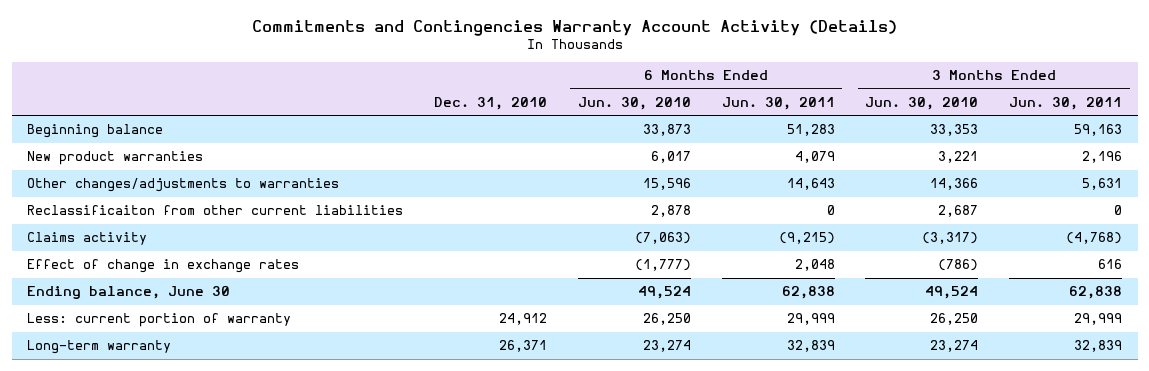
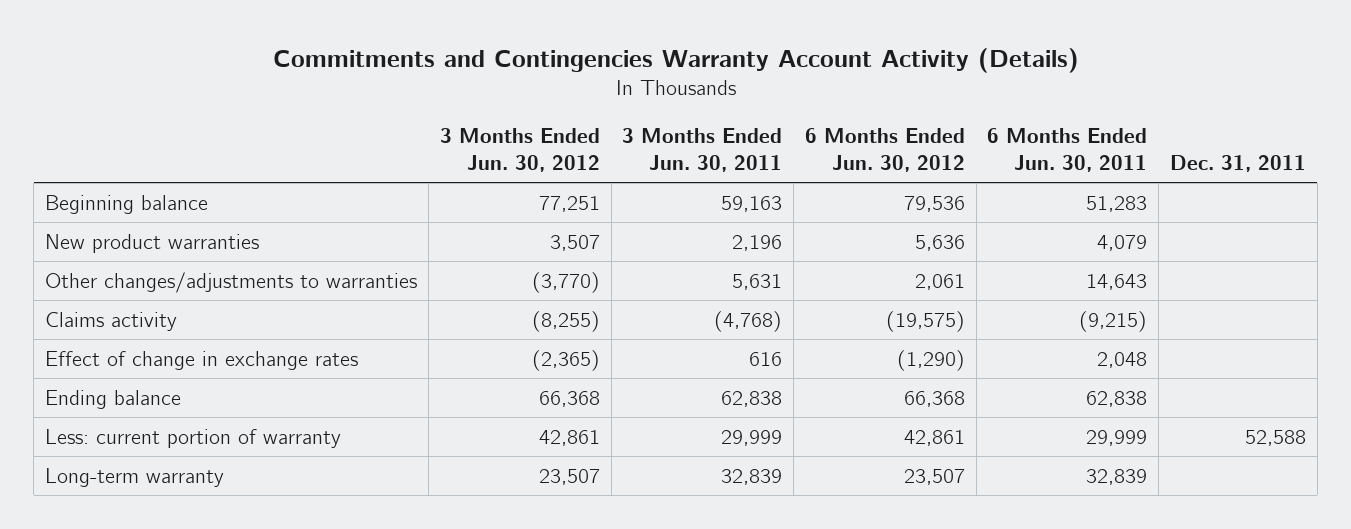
- | Dec. 31, 2010 | 6 Months Ended Jun. 30, 2010 | 6 Months Ended Jun. 30, 2011 | 3 Months Ended Jun. 30, 2010 | 3 Months Ended Jun. 30, 2011
+ | 3 Months Ended Jun. 30, 2012 | 3 Months Ended Jun. 30, 2011 | 6 Months Ended Jun. 30, 2012 | 6 Months Ended Jun. 30, 2011 | Dec. 31, 2011
- Reclassificaiton from other current liabilities | | 2,878 | 0 | 2,687 | 0
- Ending balance, June 30 | | 49,524 | 62,838 | 49,524 | 62,838
+ Ending balance | 66,368 | 62,838 | 66,368 | 62,838 |

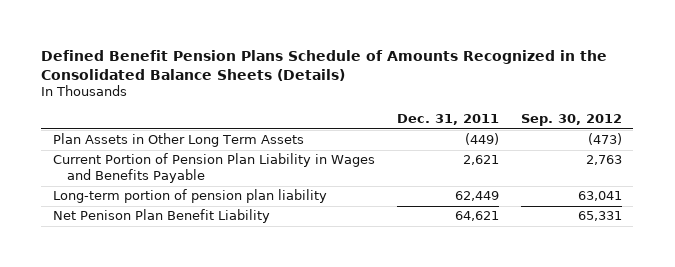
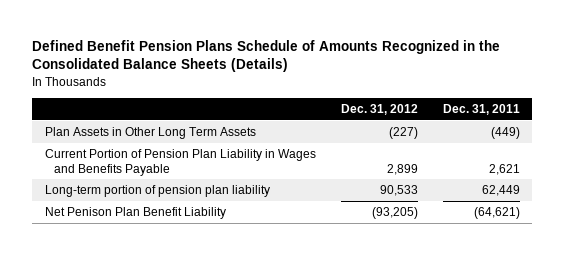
- | Dec. 31, 2011 | Sep. 30, 2012
+ | Dec. 31, 2012 | Dec. 31, 2011
- Net Penison Plan Benefit Liability | 64,621 | 65,331
+ Net Penison Plan Benefit Liability | (93,205) | (64,621)

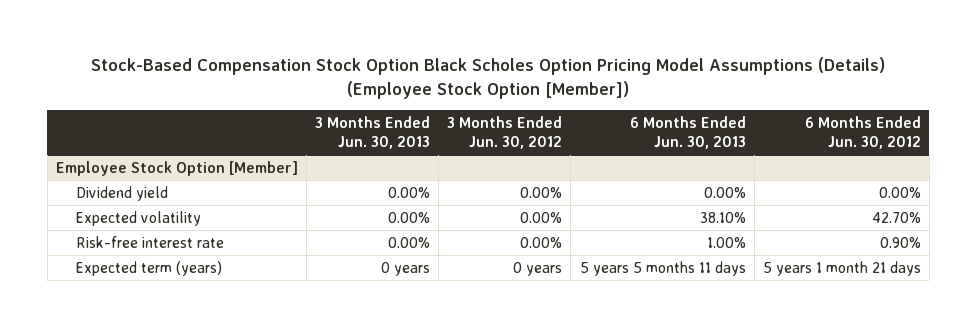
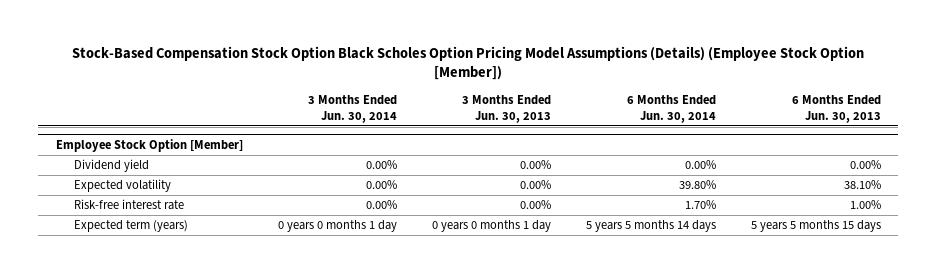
- | 3 Months Ended Jun. 30, 2013 | 3 Months Ended Jun. 30, 2012 | 6 Months Ended Jun. 30, 2013 | 6 Months Ended Jun. 30, 2012
+ | 3 Months Ended Jun. 30, 2014 | 3 Months Ended Jun. 30, 2013 | 6 Months Ended Jun. 30, 2014 | 6 Months Ended Jun. 30, 2013
@ Employee Stock Option [Member]
- Expected term (years) | 0 years | 0 years | 5 years 5 months 11 days | 5 years 1 month 21 days
+ Expected term (years) | 0 years 0 months 1 day | 0 years 0 months 1 day | 5 years 5 months 14 days | 5 years 5 months 15 days

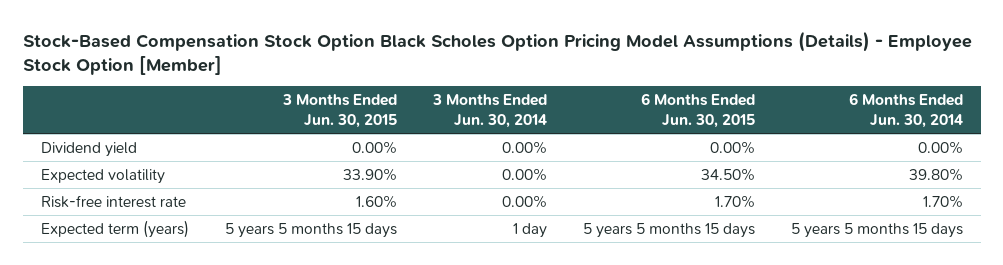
- Stock-Based Compensation Stock Option Black Scholes Option Pricing Model Assumptions (Details) (Employee Stock Option [Member])
+ Stock-Based Compensation Stock Option Black Scholes Option Pricing Model Assumptions (Details) - Employee Stock Option [Member]
- | 3 Months Ended Jun. 30, 2014 | 3 Months Ended Jun. 30, 2013 | 6 Months Ended Jun. 30, 2014 | 6 Months Ended Jun. 30, 2013
+ | 3 Months Ended Jun. 30, 2015 | 3 Months Ended Jun. 30, 2014 | 6 Months Ended Jun. 30, 2015 | 6 Months Ended Jun. 30, 2014
- Employee Stock Option [Member]
- Expected term (years) | 0 years 0 months 1 day | 0 years 0 months 1 day | 5 years 5 months 14 days | 5 years 5 months 15 days
+ Expected term (years) | 5 years 5 months 15 days | 1 day | 5 years 5 months 15 days | 5 years 5 months 15 days

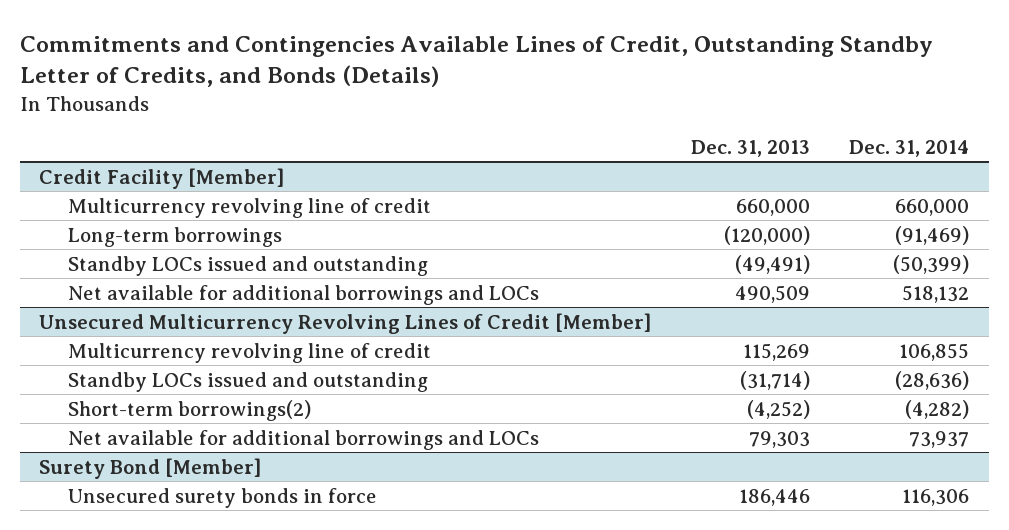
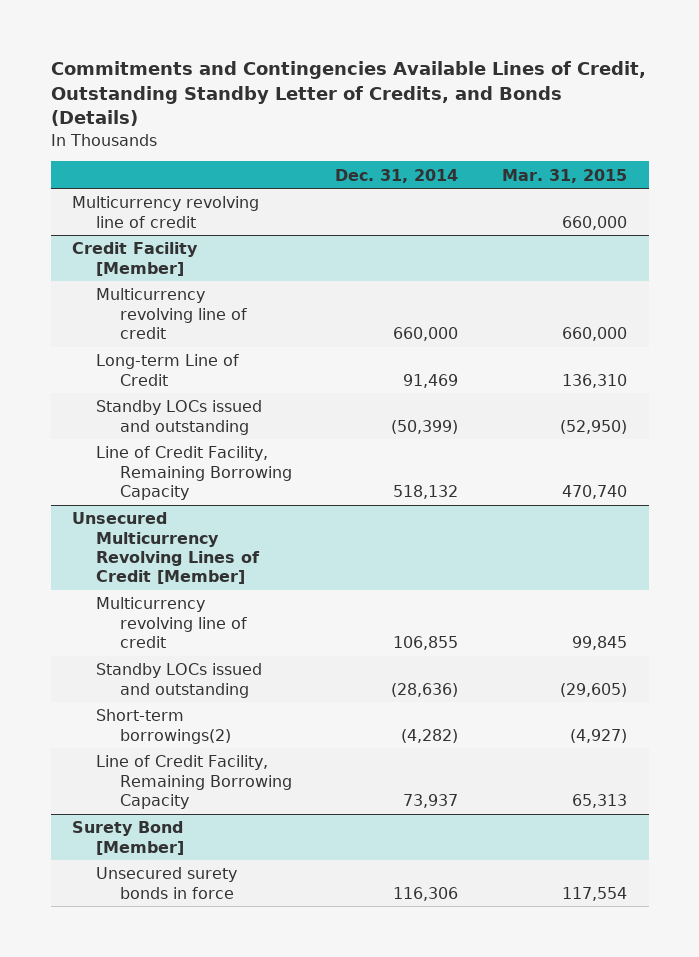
- | Dec. 31, 2013 | Dec. 31, 2014
+ | Dec. 31, 2014 | Mar. 31, 2015
+ Multicurrency revolving line of credit | | 660,000
@ Credit Facility [Member]
- Long-term borrowings | (120,000) | (91,469)
+ Long-term Line of Credit | 91,469 | 136,310
- Net available for additional borrowings and LOCs | 490,509 | 518,132
+ Line of Credit Facility, Remaining Borrowing Capacity | 518,132 | 470,740
@ Unsecured Multicurrency Revolving Lines of Credit [Member]
- Net available for additional borrowings and LOCs | 79,303 | 73,937
+ Line of Credit Facility, Remaining Borrowing Capacity | 73,937 | 65,313

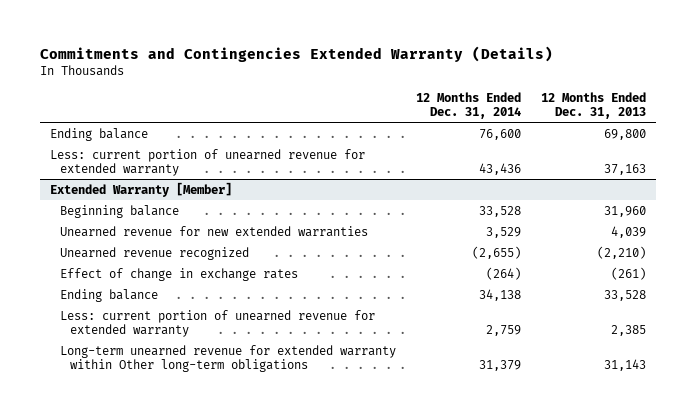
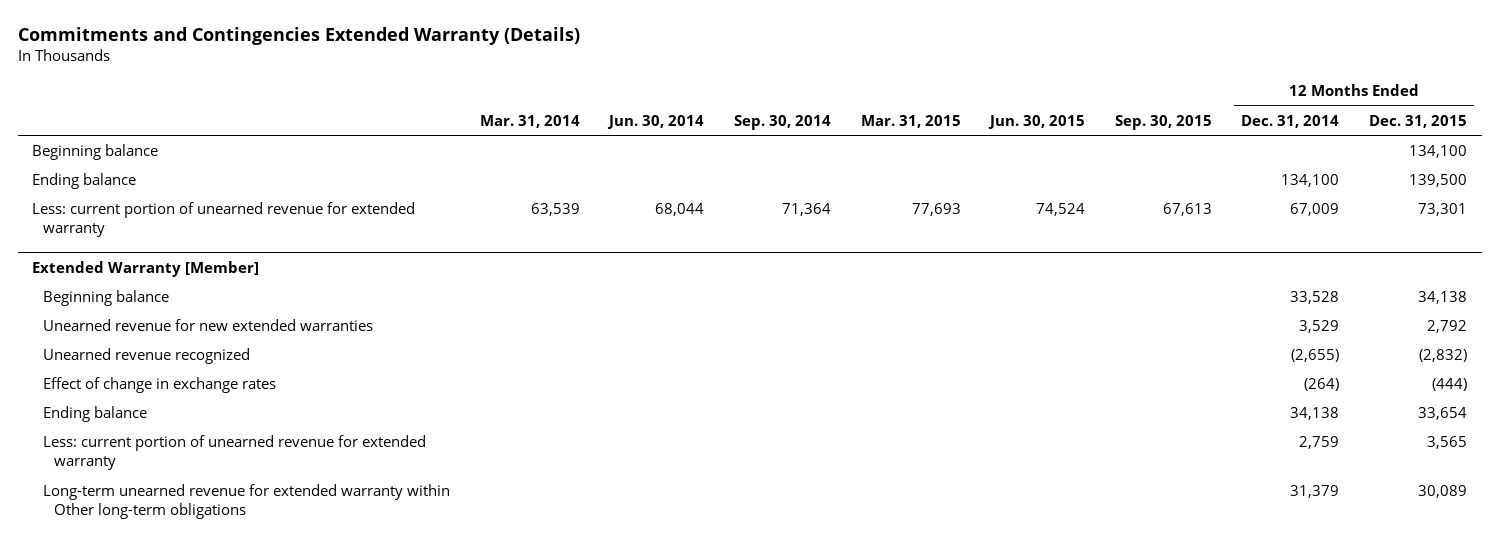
- | 12 Months Ended Dec. 31, 2014 | 12 Months Ended Dec. 31, 2013
+ | Mar. 31, 2014 | Jun. 30, 2014 | Sep. 30, 2014 | Mar. 31, 2015 | Jun. 30, 2015 | Sep. 30, 2015 | 12 Months Ended Dec. 31, 2014 | 12 Months Ended Dec. 31, 2015
- Ending balance | 76,600 | 69,800
- Less: current portion of unearned revenue for extended warranty | 43,436 | 37,163
+ Beginning balance | | | | | | | | 134,100
+ Ending balance | | | | | | | 134,100 | 139,500
+ Less: current portion of unearned revenue for extended warranty | 63,539 | 68,044 | 71,364 | 77,693 | 74,524 | 67,613 | 67,009 | 73,301

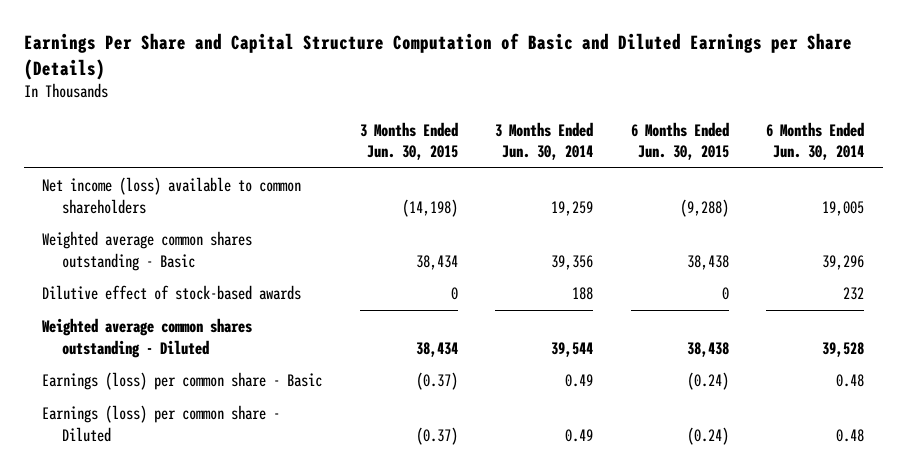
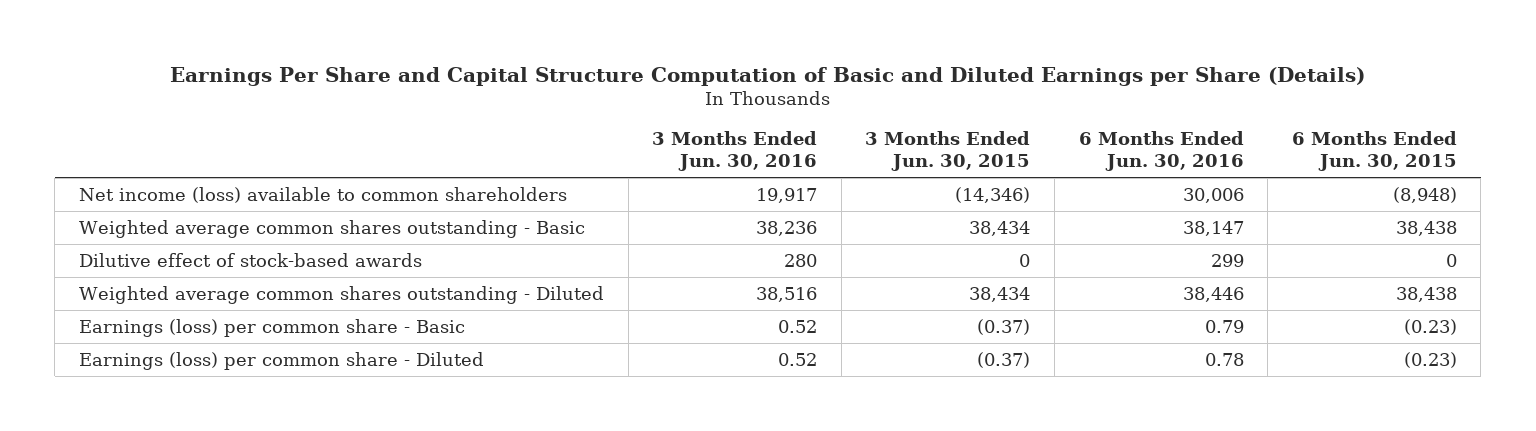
- | 3 Months Ended Jun. 30, 2015 | 3 Months Ended Jun. 30, 2014 | 6 Months Ended Jun. 30, 2015 | 6 Months Ended Jun. 30, 2014
+ | 3 Months Ended Jun. 30, 2016 | 3 Months Ended Jun. 30, 2015 | 6 Months Ended Jun. 30, 2016 | 6 Months Ended Jun. 30, 2015
- Net income (loss) available to common shareholders | (14,198) | 19,259 | (9,288) | 19,005
+ Net income (loss) available to common shareholders | 19,917 | (14,346) | 30,006 | (8,948)
- Earnings (loss) per common share - Basic | (0.37) | 0.49 | (0.24) | 0.48
- Earnings (loss) per common share - Diluted | (0.37) | 0.49 | (0.24) | 0.48
+ Earnings (loss) per common share - Basic | 0.52 | (0.37) | 0.79 | (0.23)
+ Earnings (loss) per common share - Diluted | 0.52 | (0.37) | 0.78 | (0.23)

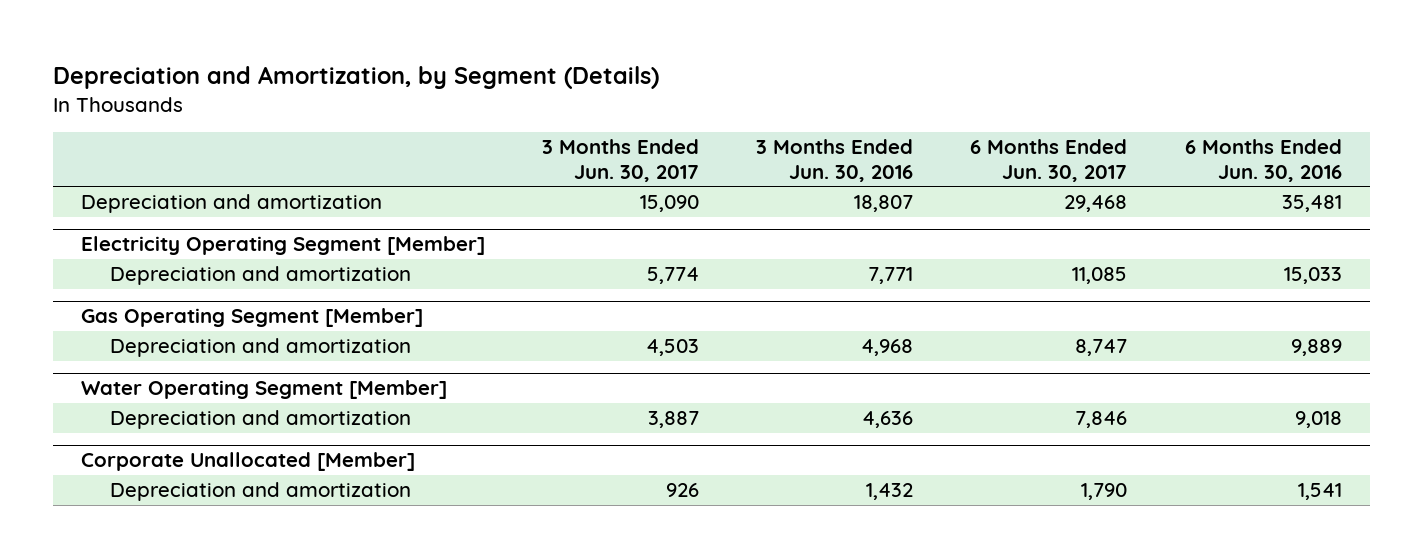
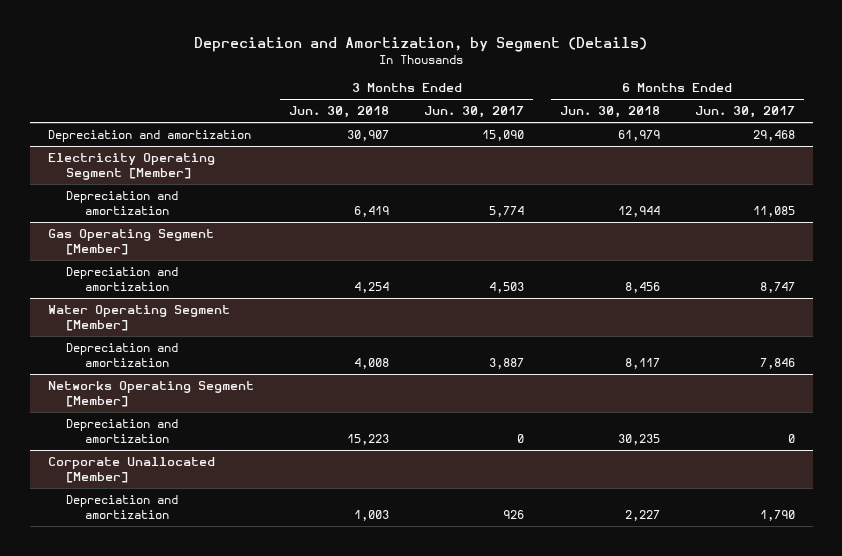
- | 3 Months Ended Jun. 30, 2017 | 3 Months Ended Jun. 30, 2016 | 6 Months Ended Jun. 30, 2017 | 6 Months Ended Jun. 30, 2016
+ | 3 Months Ended Jun. 30, 2018 | 3 Months Ended Jun. 30, 2017 | 6 Months Ended Jun. 30, 2018 | 6 Months Ended Jun. 30, 2017
+ Networks Operating Segment [Member]
+ Depreciation and amortization | 15,223 | 0 | 30,235 | 0

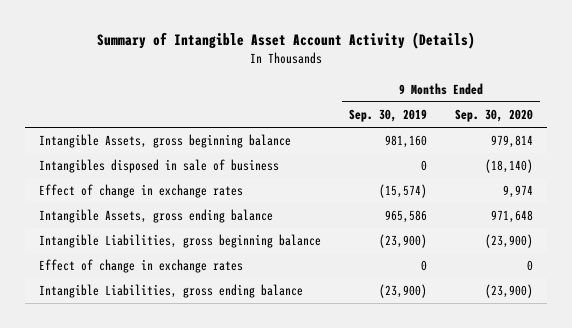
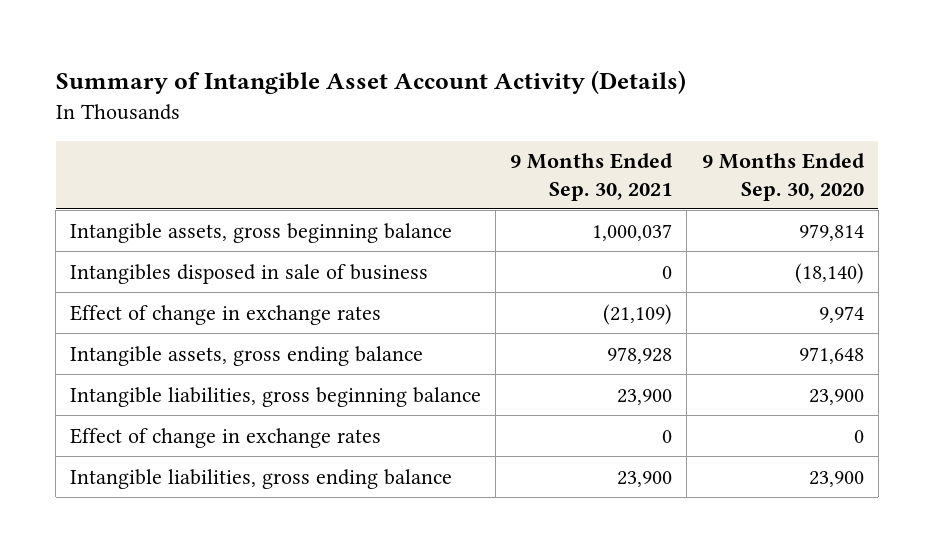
- | 9 Months Ended Sep. 30, 2019 | 9 Months Ended Sep. 30, 2020
+ | 9 Months Ended Sep. 30, 2021 | 9 Months Ended Sep. 30, 2020
- Intangible Assets, gross beginning balance | 981,160 | 979,814
+ Intangible assets, gross beginning balance | 1,000,037 | 979,814
- Intangible Assets, gross ending balance | 965,586 | 971,648
- Intangible Liabilities, gross beginning balance | (23,900) | (23,900)
+ Intangible assets, gross ending balance | 978,928 | 971,648
+ Intangible liabilities, gross beginning balance | 23,900 | 23,900
- Intangible Liabilities, gross ending balance | (23,900) | (23,900)
+ Intangible liabilities, gross ending balance | 23,900 | 23,900

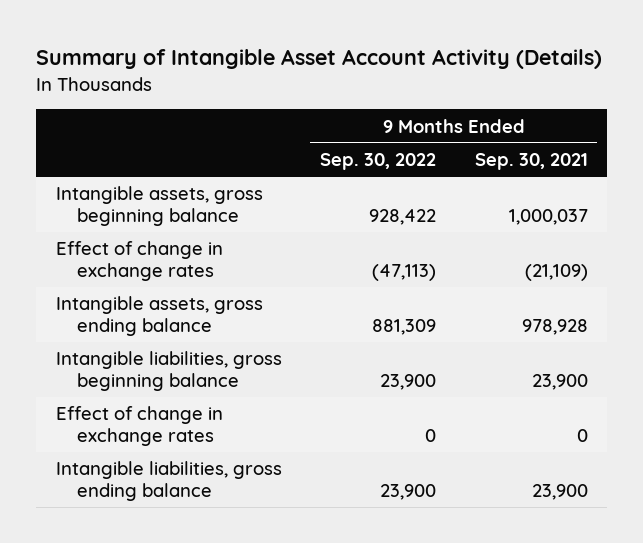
- | 9 Months Ended Sep. 30, 2021 | 9 Months Ended Sep. 30, 2020
+ | 9 Months Ended Sep. 30, 2022 | 9 Months Ended Sep. 30, 2021
- Intangibles disposed in sale of business | 0 | (18,140)

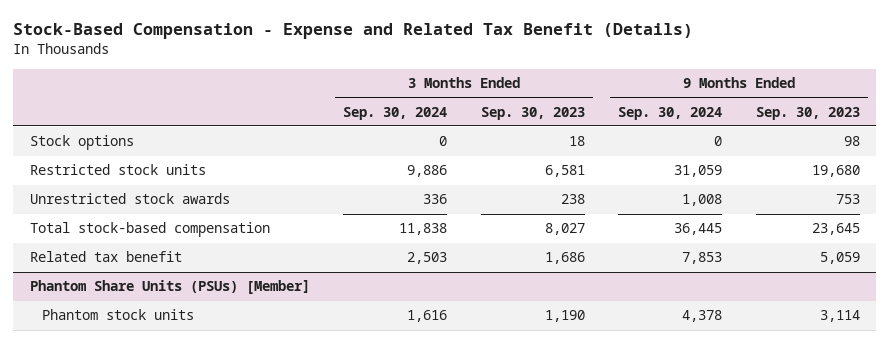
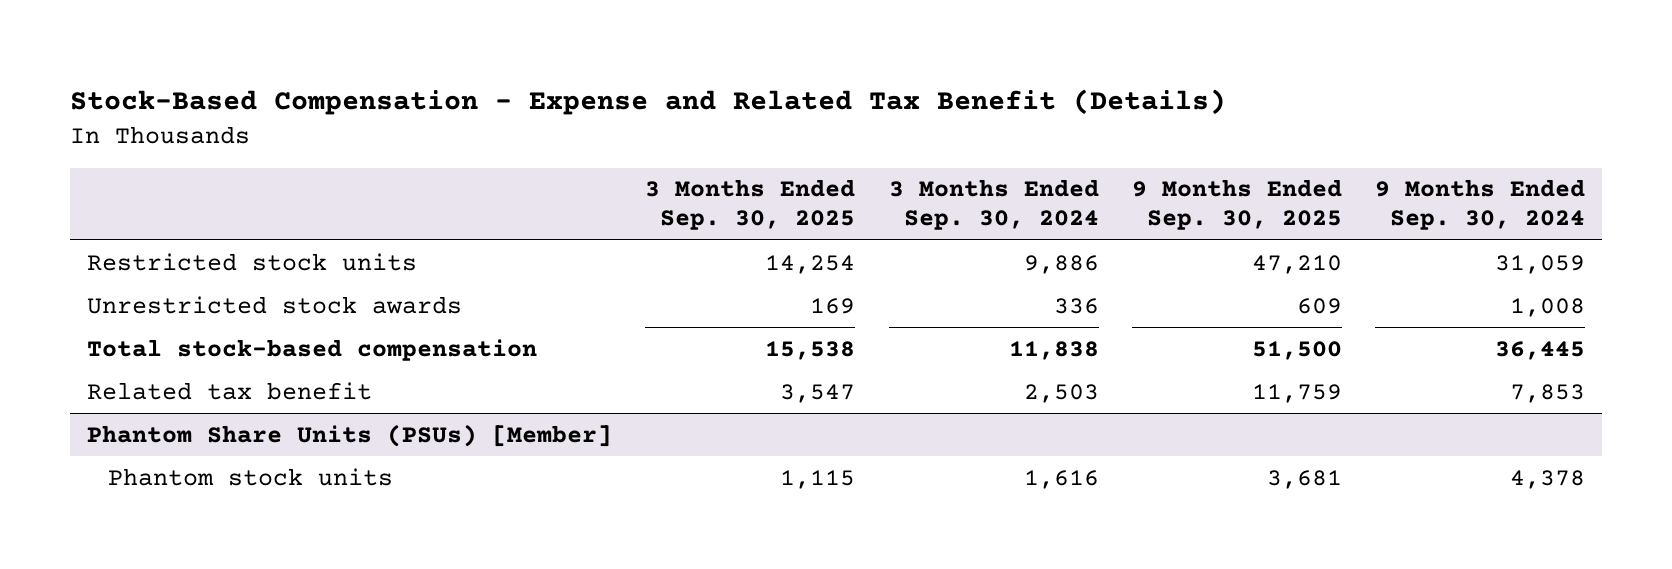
- | 3 Months Ended Sep. 30, 2024 | 3 Months Ended Sep. 30, 2023 | 9 Months Ended Sep. 30, 2024 | 9 Months Ended Sep. 30, 2023
+ | 3 Months Ended Sep. 30, 2025 | 3 Months Ended Sep. 30, 2024 | 9 Months Ended Sep. 30, 2025 | 9 Months Ended Sep. 30, 2024
- Stock options | 0 | 18 | 0 | 98

